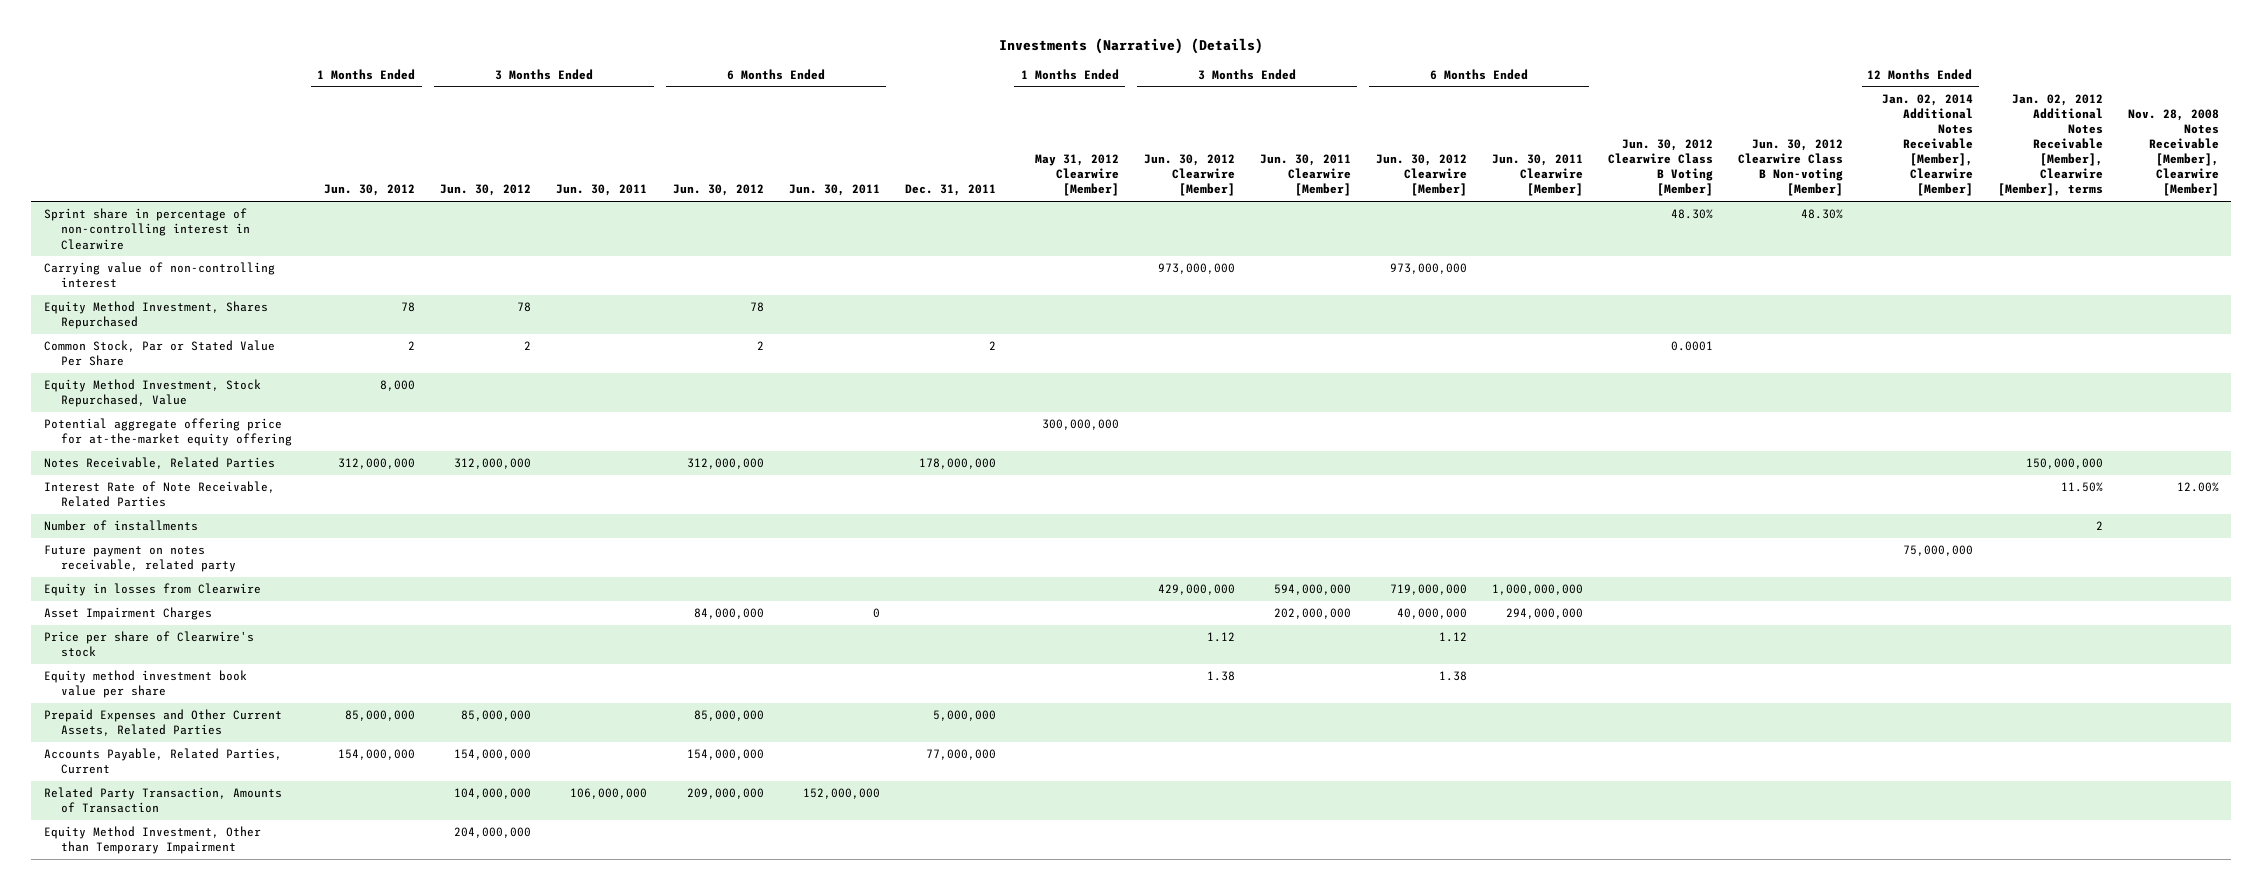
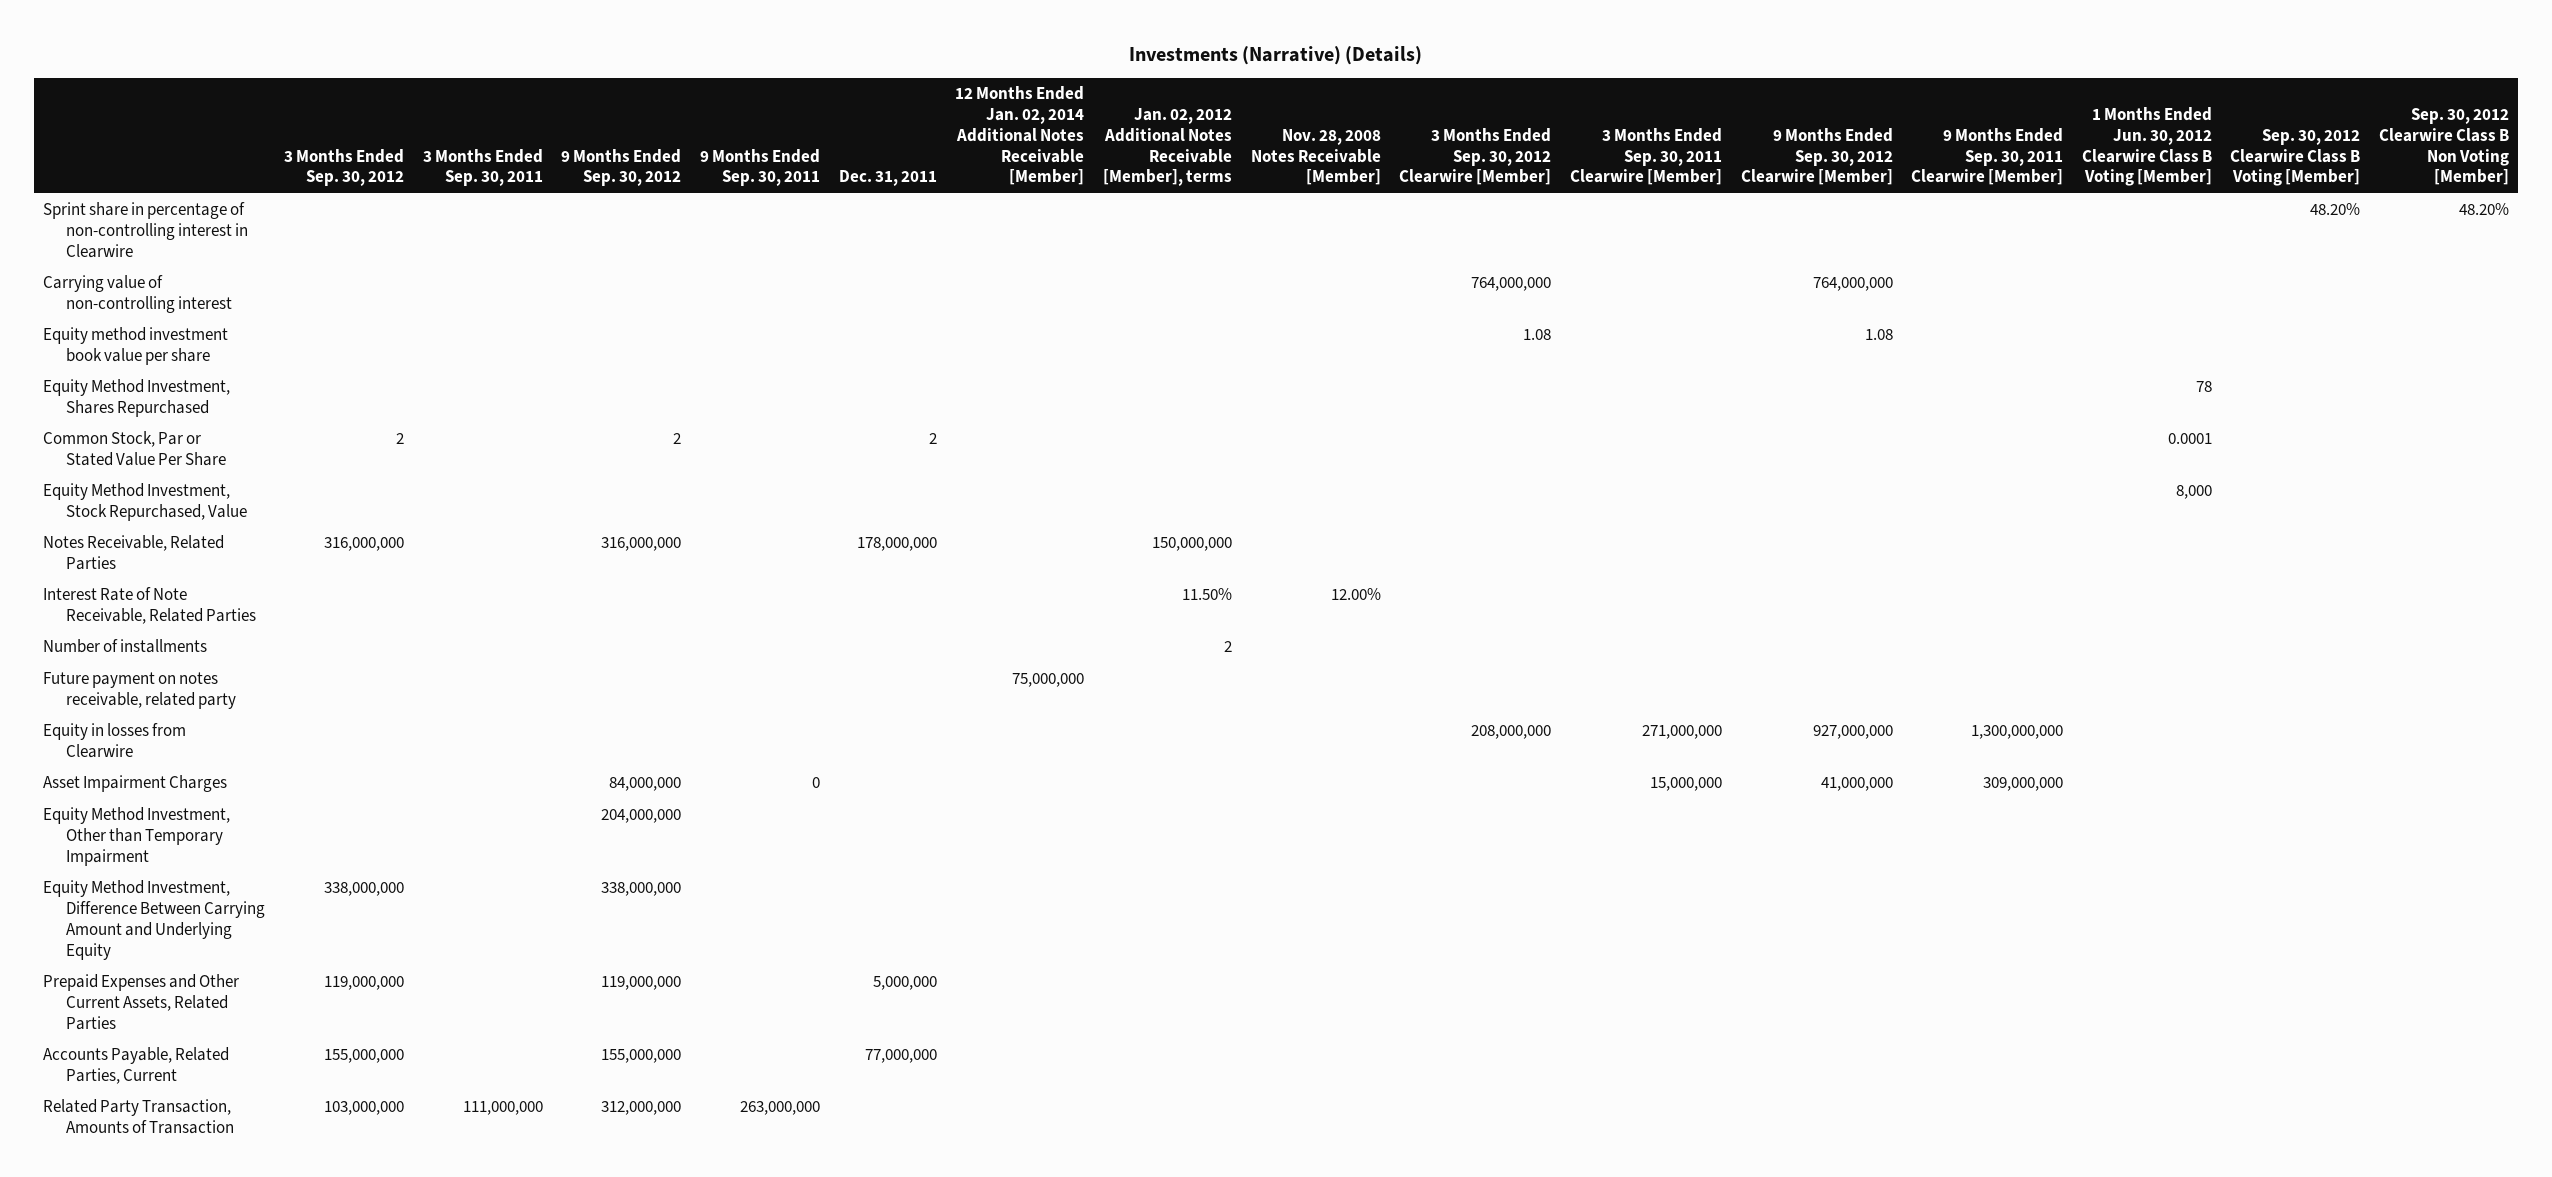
- | 1 Months Ended Jun. 30, 2012 | 3 Months Ended Jun. 30, 2012 | 3 Months Ended Jun. 30, 2011 | 6 Months Ended Jun. 30, 2012 | 6 Months Ended Jun. 30, 2011 | Dec. 31, 2011 | 1 Months Ended May 31, 2012 Clearwire [Member] | 3 Months Ended Jun. 30, 2012 Clearwire [Member] | 3 Months Ended Jun. 30, 2011 Clearwire [Member] | 6 Months Ended Jun. 30, 2012 Clearwire [Member] | 6 Months Ended Jun. 30, 2011 Clearwire [Member] | Jun. 30, 2012 Clearwire Class B Voting [Member] | Jun. 30, 2012 Clearwire Class B Non-voting [Member] | 12 Months Ended Jan. 02, 2014 Additional Notes Receivable [Member], Clearwire [Member] | Jan. 02, 2012 Additional Notes Receivable [Member], Clearwire [Member], terms | Nov. 28, 2008 Notes Receivable [Member], Clearwire [Member]
+ | 3 Months Ended Sep. 30, 2012 | 3 Months Ended Sep. 30, 2011 | 9 Months Ended Sep. 30, 2012 | 9 Months Ended Sep. 30, 2011 | Dec. 31, 2011 | 12 Months Ended Jan. 02, 2014 Additional Notes Receivable [Member] | Jan. 02, 2012 Additional Notes Receivable [Member], terms | Nov. 28, 2008 Notes Receivable [Member] | 3 Months Ended Sep. 30, 2012 Clearwire [Member] | 3 Months Ended Sep. 30, 2011 Clearwire [Member] | 9 Months Ended Sep. 30, 2012 Clearwire [Member] | 9 Months Ended Sep. 30, 2011 Clearwire [Member] | 1 Months Ended Jun. 30, 2012 Clearwire Class B Voting [Member] | Sep. 30, 2012 Clearwire Class B Voting [Member] | Sep. 30, 2012 Clearwire Class B Non Voting [Member]
moved up: Equity method investment book value per share | | | | | | | | | 1.08 | | 1.08 | | | |
- Potential aggregate offering price for at-the-market equity offering | | | | | | | 300,000,000 | | | | | | | | |
- Price per share of Clearwire's stock | | | | | | | | 1.12 | | 1.12 | | | | | |
moved up: Equity Method Investment, Other than Temporary Impairment | | | 204,000,000 | | | | | | | | | | | |
+ Equity Method Investment, Difference Between Carrying Amount and Underlying Equity | 338,000,000 | | 338,000,000 | | | | | | | | | | | |

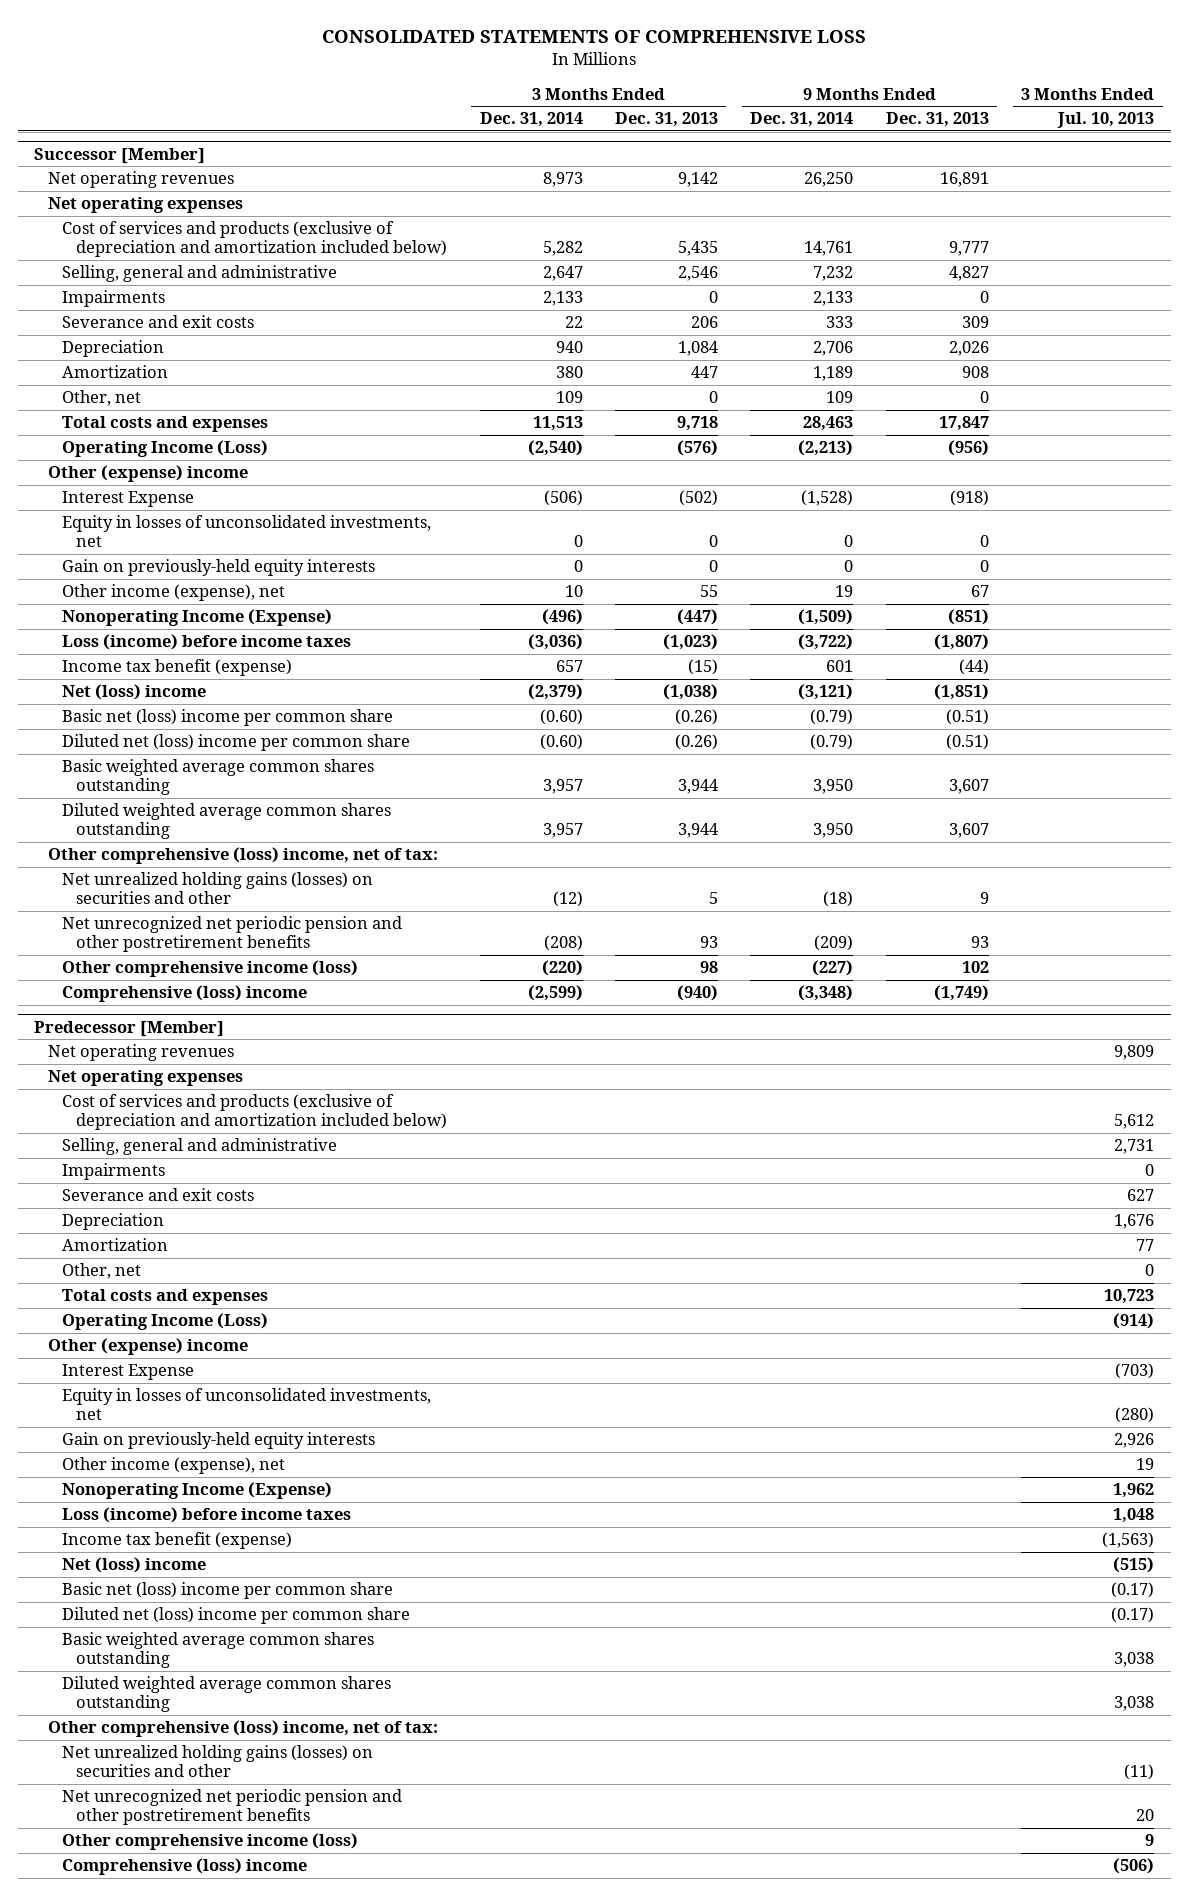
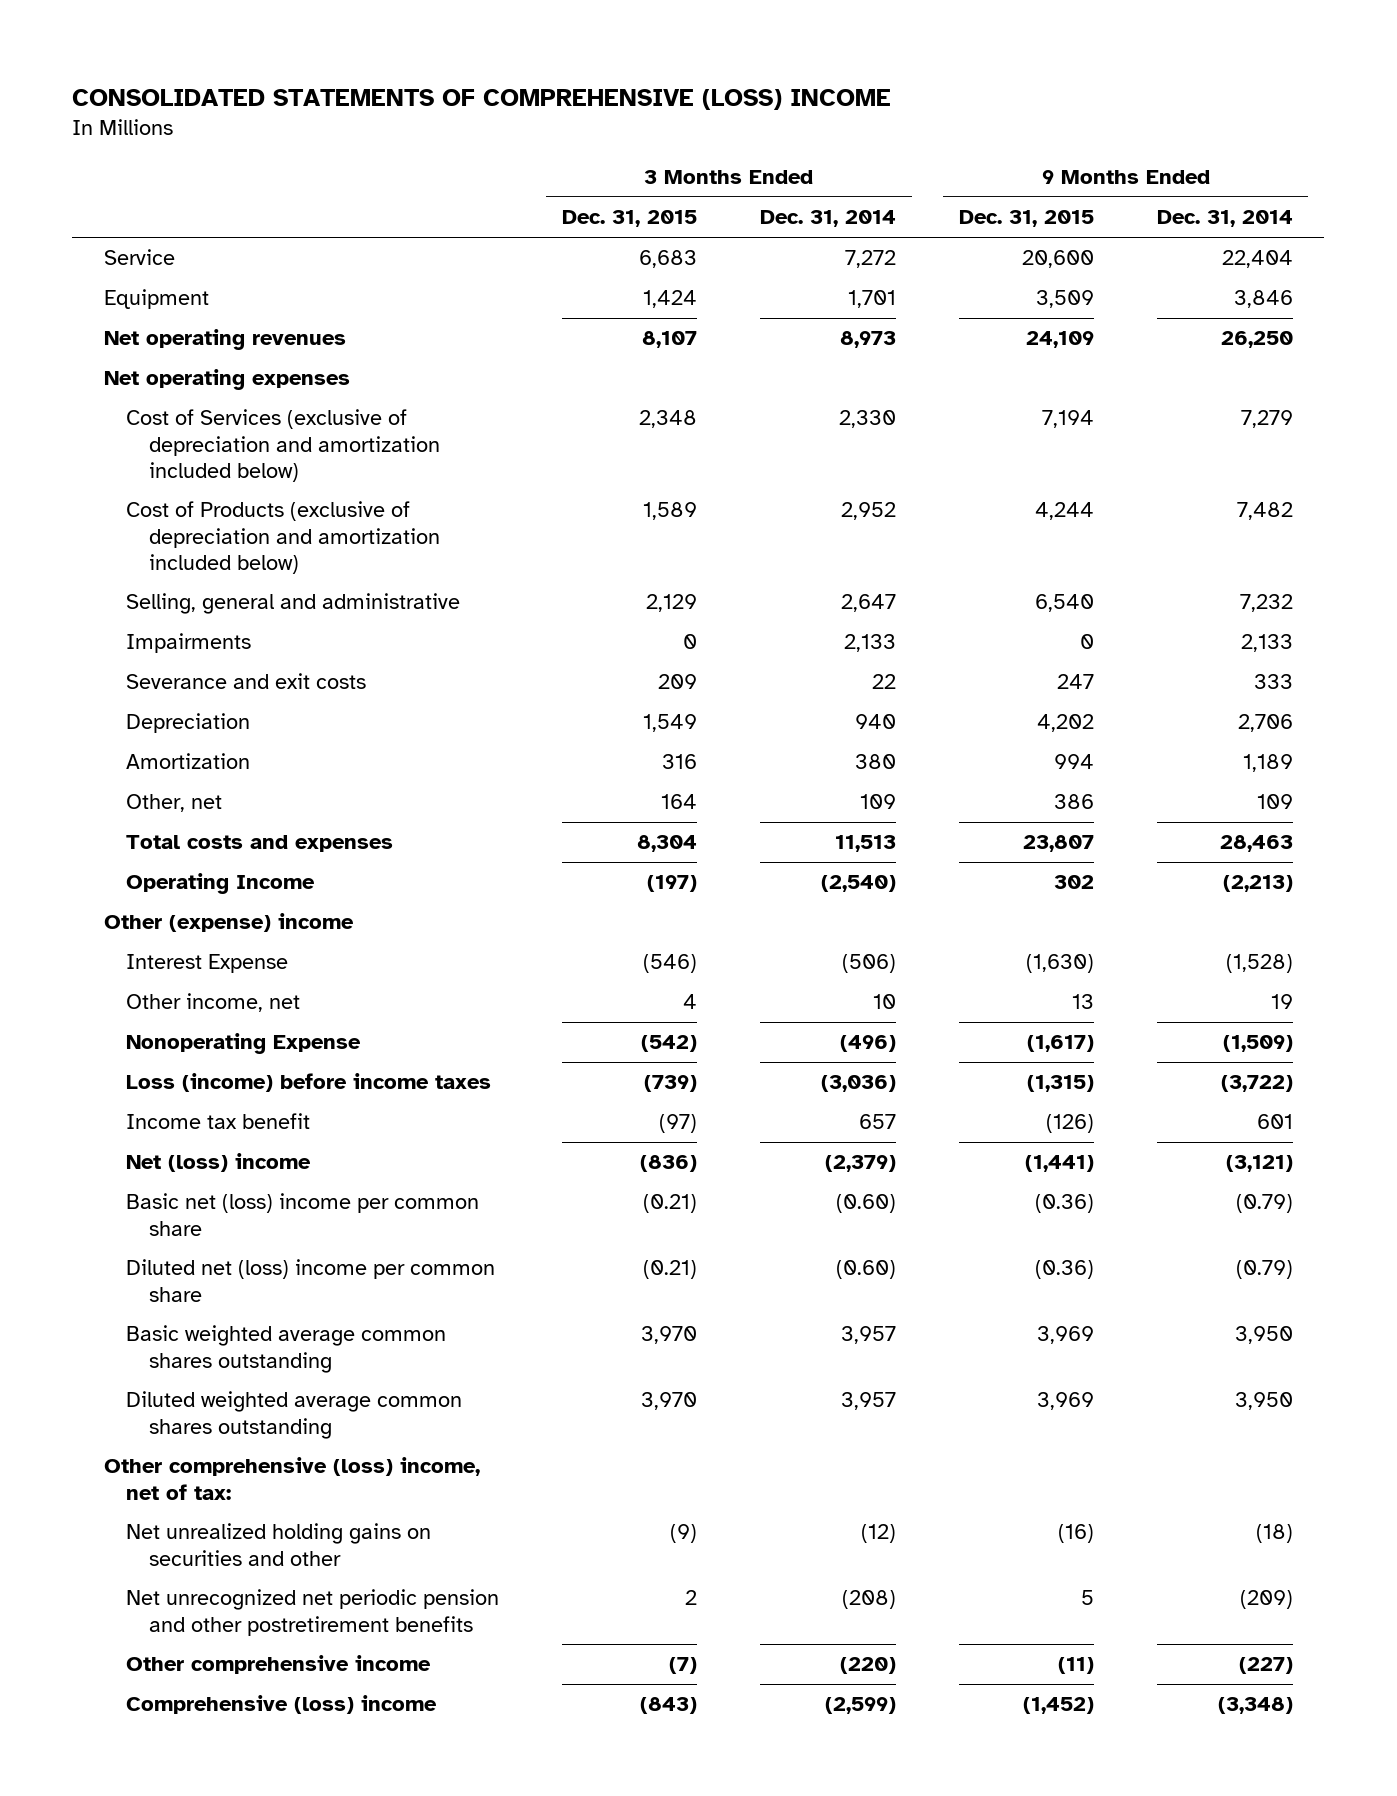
- CONSOLIDATED STATEMENTS OF COMPREHENSIVE LOSS
+ CONSOLIDATED STATEMENTS OF COMPREHENSIVE (LOSS) INCOME
- | 3 Months Ended Dec. 31, 2014 | 3 Months Ended Dec. 31, 2013 | 9 Months Ended Dec. 31, 2014 | 9 Months Ended Dec. 31, 2013 | 3 Months Ended Jul. 10, 2013
+ | 3 Months Ended Dec. 31, 2015 | 3 Months Ended Dec. 31, 2014 | 9 Months Ended Dec. 31, 2015 | 9 Months Ended Dec. 31, 2014
- Successor [Member]
+ Service | 6,683 | 7,272 | 20,600 | 22,404
+ Equipment | 1,424 | 1,701 | 3,509 | 3,846
- Cost of services and products (exclusive of depreciation and amortization included below) | 5,282 | 5,435 | 14,761 | 9,777 |
+ Cost of Services (exclusive of depreciation and amortization included below) | 2,348 | 2,330 | 7,194 | 7,279
+ Cost of Products (exclusive of depreciation and amortization included below) | 1,589 | 2,952 | 4,244 | 7,482
- Operating Income (Loss) | (2,540) | (576) | (2,213) | (956) |
+ Operating Income | (197) | (2,540) | 302 | (2,213)
- Equity in losses of unconsolidated investments, net | 0 | 0 | 0 | 0 |
- Gain on previously-held equity interests | 0 | 0 | 0 | 0 |
- Other income (expense), net | 10 | 55 | 19 | 67 |
- Nonoperating Income (Expense) | (496) | (447) | (1,509) | (851) |
+ Other income, net | 4 | 10 | 13 | 19
+ Nonoperating Expense | (542) | (496) | (1,617) | (1,509)
- Income tax benefit (expense) | 657 | (15) | 601 | (44) |
+ Income tax benefit | (97) | 657 | (126) | 601
- Net unrealized holding gains (losses) on securities and other | (12) | 5 | (18) | 9 |
+ Net unrealized holding gains on securities and other | (9) | (12) | (16) | (18)
- Other comprehensive income (loss) | (220) | 98 | (227) | 102 |
+ Other comprehensive income | (7) | (220) | (11) | (227)
- Predecessor [Member]
- Net operating revenues | | | | | 9,809
- Net operating expenses
- Cost of services and products (exclusive of depreciation and amortization included below) | | | | | 5,612
- Selling, general and administrative | | | | | 2,731
- Impairments | | | | | 0
- Severance and exit costs | | | | | 627
- Depreciation | | | | | 1,676
- Amortization | | | | | 77
- Other, net | | | | | 0
- Total costs and expenses | | | | | 10,723
- Operating Income (Loss) | | | | | (914)
- Other (expense) income
- Interest Expense | | | | | (703)
- Equity in losses of unconsolidated investments, net | | | | | (280)
- Gain on previously-held equity interests | | | | | 2,926
- Other income (expense), net | | | | | 19
- Nonoperating Income (Expense) | | | | | 1,962
- Loss (income) before income taxes | | | | | 1,048
- Income tax benefit (expense) | | | | | (1,563)
- Net (loss) income | | | | | (515)
- Basic net (loss) income per common share | | | | | (0.17)
- Diluted net (loss) income per common share | | | | | (0.17)
- Basic weighted average common shares outstanding | | | | | 3,038
- Diluted weighted average common shares outstanding | | | | | 3,038
- Other comprehensive (loss) income, net of tax:
- Net unrealized holding gains (losses) on securities and other | | | | | (11)
- Net unrecognized net periodic pension and other postretirement benefits | | | | | 20
- Other comprehensive income (loss) | | | | | 9
- Comprehensive (loss) income | | | | | (506)

